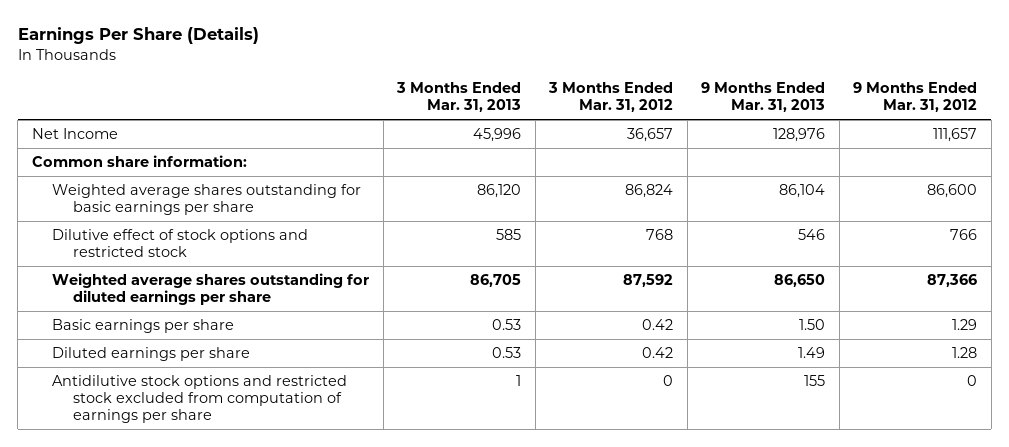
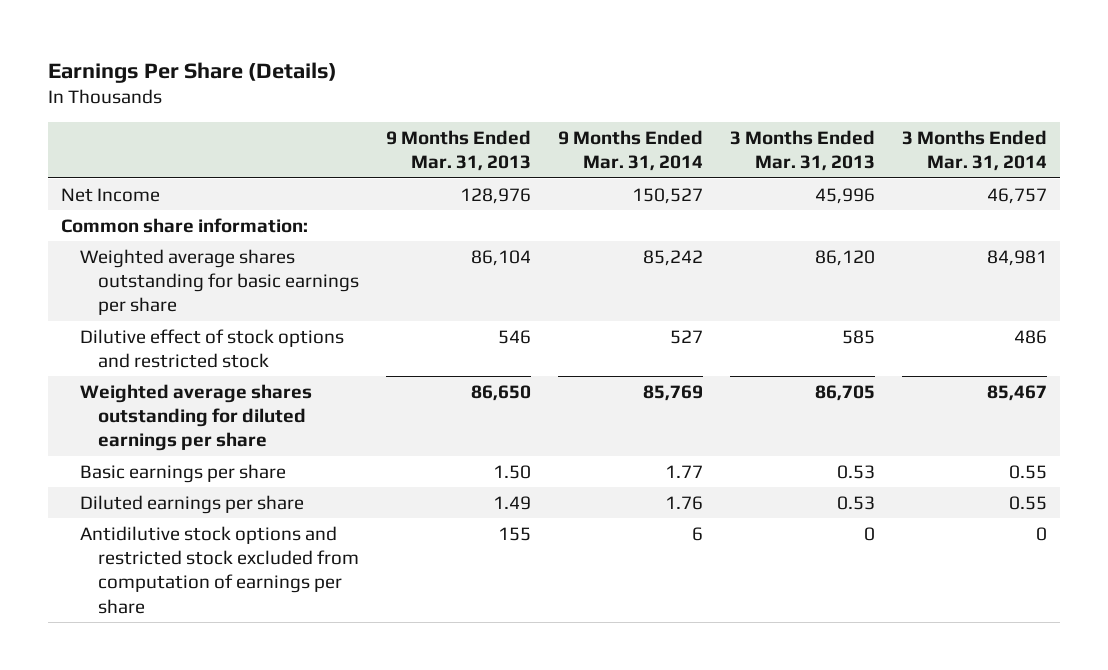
- | 3 Months Ended Mar. 31, 2013 | 3 Months Ended Mar. 31, 2012 | 9 Months Ended Mar. 31, 2013 | 9 Months Ended Mar. 31, 2012
+ | 9 Months Ended Mar. 31, 2013 | 9 Months Ended Mar. 31, 2014 | 3 Months Ended Mar. 31, 2013 | 3 Months Ended Mar. 31, 2014
- Antidilutive stock options and restricted stock excluded from computation of earnings per share | 1 | 0 | 155 | 0
+ Antidilutive stock options and restricted stock excluded from computation of earnings per share | 155 | 6 | 0 | 0

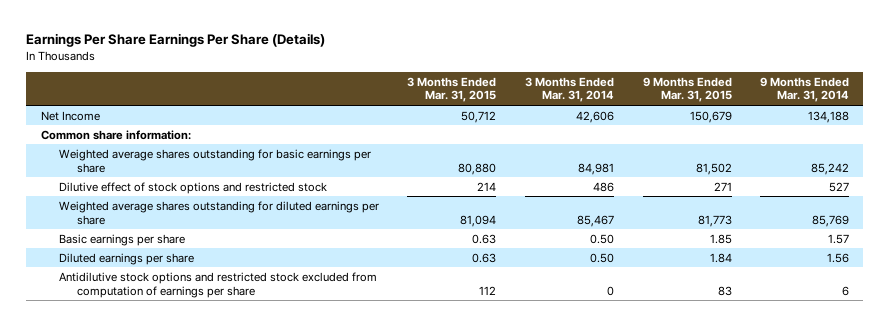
- Earnings Per Share (Details)
+ Earnings Per Share Earnings Per Share (Details)
- | 9 Months Ended Mar. 31, 2013 | 9 Months Ended Mar. 31, 2014 | 3 Months Ended Mar. 31, 2013 | 3 Months Ended Mar. 31, 2014
+ | 3 Months Ended Mar. 31, 2015 | 3 Months Ended Mar. 31, 2014 | 9 Months Ended Mar. 31, 2015 | 9 Months Ended Mar. 31, 2014
- Net Income | 128,976 | 150,527 | 45,996 | 46,757
+ Net Income | 50,712 | 42,606 | 150,679 | 134,188
- Basic earnings per share | 1.50 | 1.77 | 0.53 | 0.55
- Diluted earnings per share | 1.49 | 1.76 | 0.53 | 0.55
+ Basic earnings per share | 0.63 | 0.50 | 1.85 | 1.57
+ Diluted earnings per share | 0.63 | 0.50 | 1.84 | 1.56

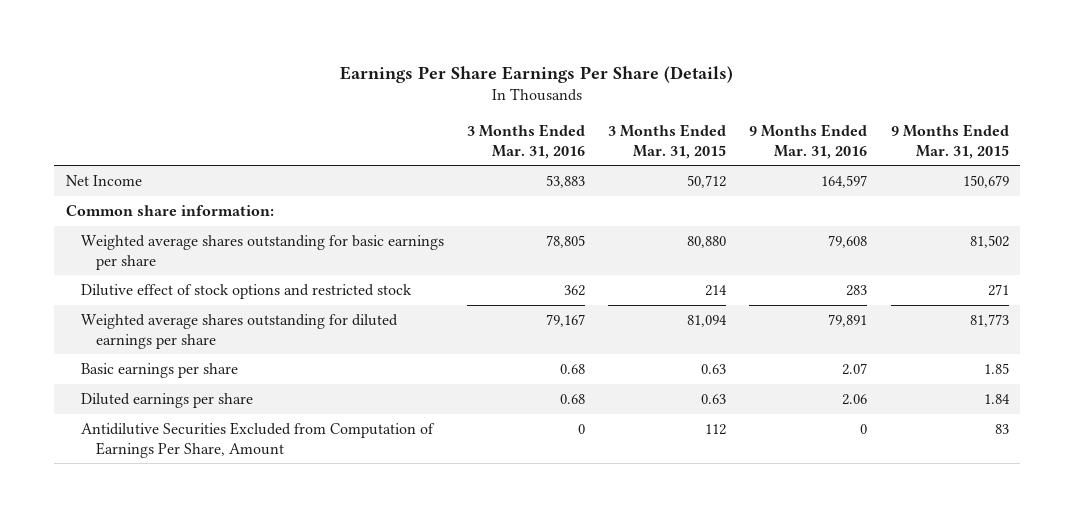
- | 3 Months Ended Mar. 31, 2015 | 3 Months Ended Mar. 31, 2014 | 9 Months Ended Mar. 31, 2015 | 9 Months Ended Mar. 31, 2014
+ | 3 Months Ended Mar. 31, 2016 | 3 Months Ended Mar. 31, 2015 | 9 Months Ended Mar. 31, 2016 | 9 Months Ended Mar. 31, 2015
- Antidilutive stock options and restricted stock excluded from computation of earnings per share | 112 | 0 | 83 | 6
+ Antidilutive Securities Excluded from Computation of Earnings Per Share, Amount | 0 | 112 | 0 | 83

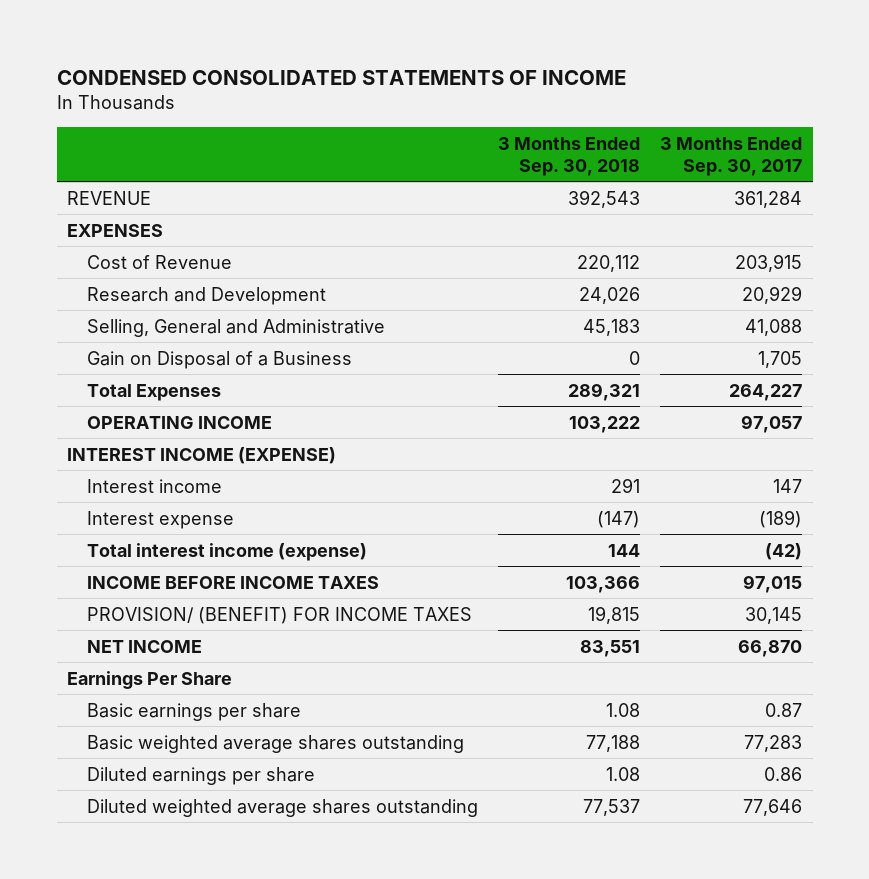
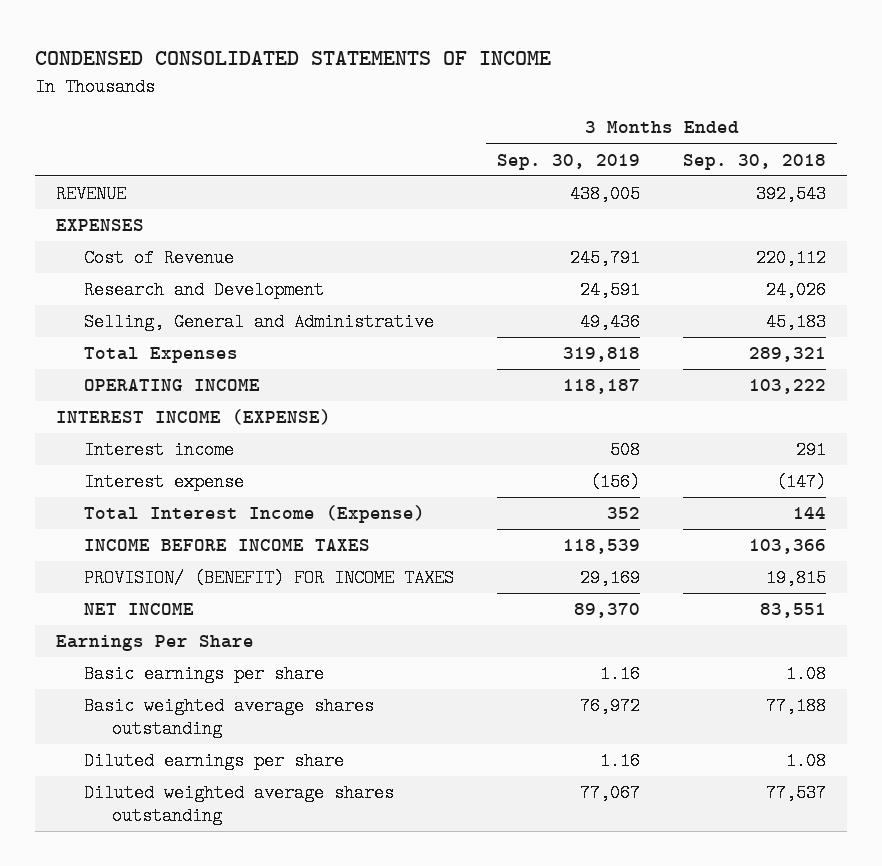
- | 3 Months Ended Sep. 30, 2018 | 3 Months Ended Sep. 30, 2017
+ | 3 Months Ended Sep. 30, 2019 | 3 Months Ended Sep. 30, 2018
- Gain on Disposal of a Business | 0 | 1,705
- Total interest income (expense) | 144 | (42)
+ Total Interest Income (Expense) | 352 | 144

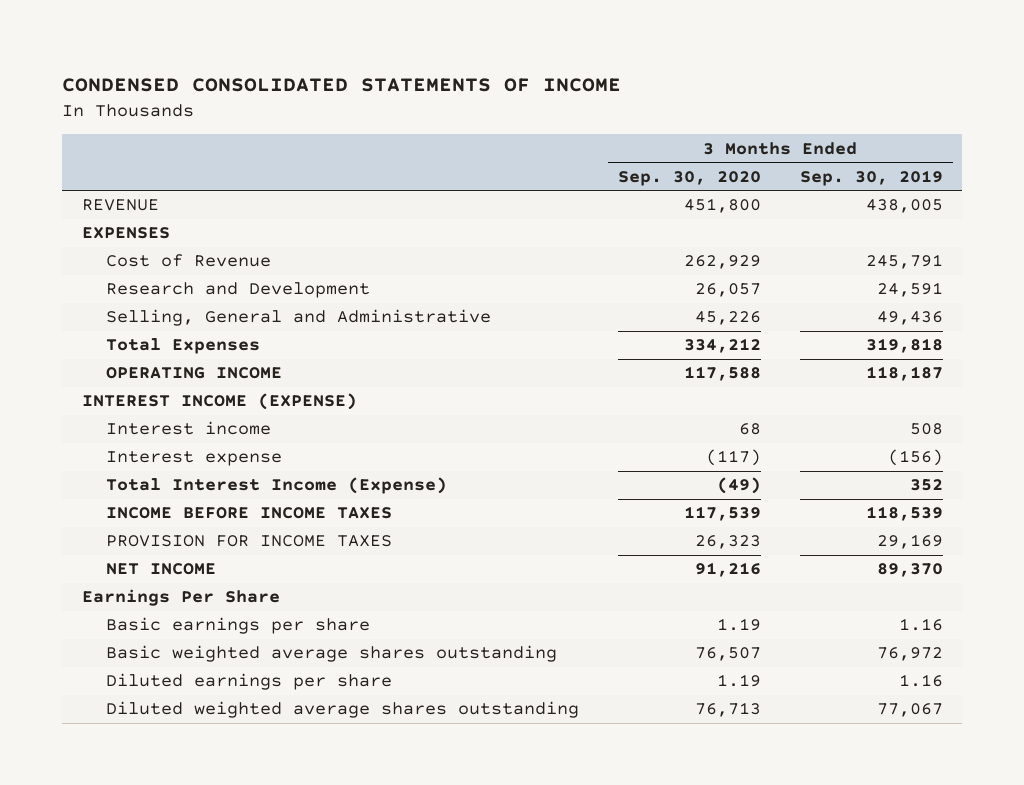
- | 3 Months Ended Sep. 30, 2019 | 3 Months Ended Sep. 30, 2018
+ | 3 Months Ended Sep. 30, 2020 | 3 Months Ended Sep. 30, 2019
- PROVISION/ (BENEFIT) FOR INCOME TAXES | 29,169 | 19,815
+ PROVISION FOR INCOME TAXES | 26,323 | 29,169

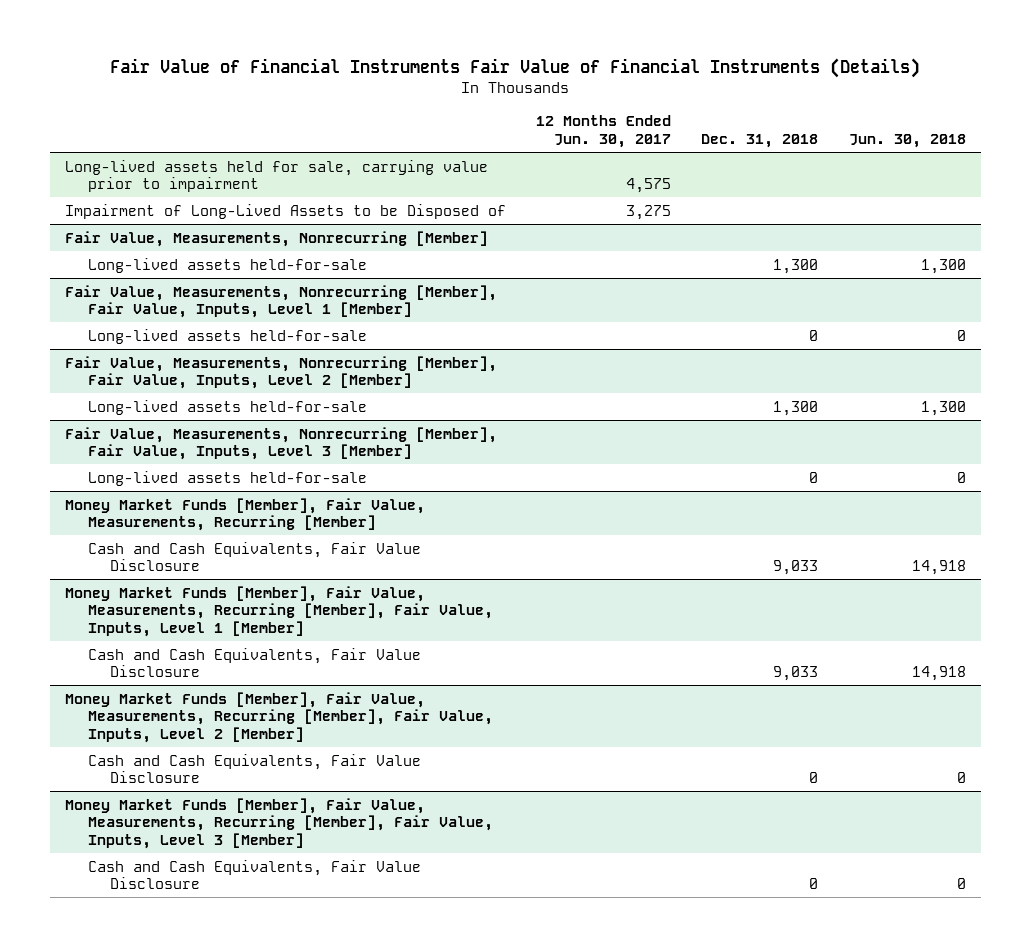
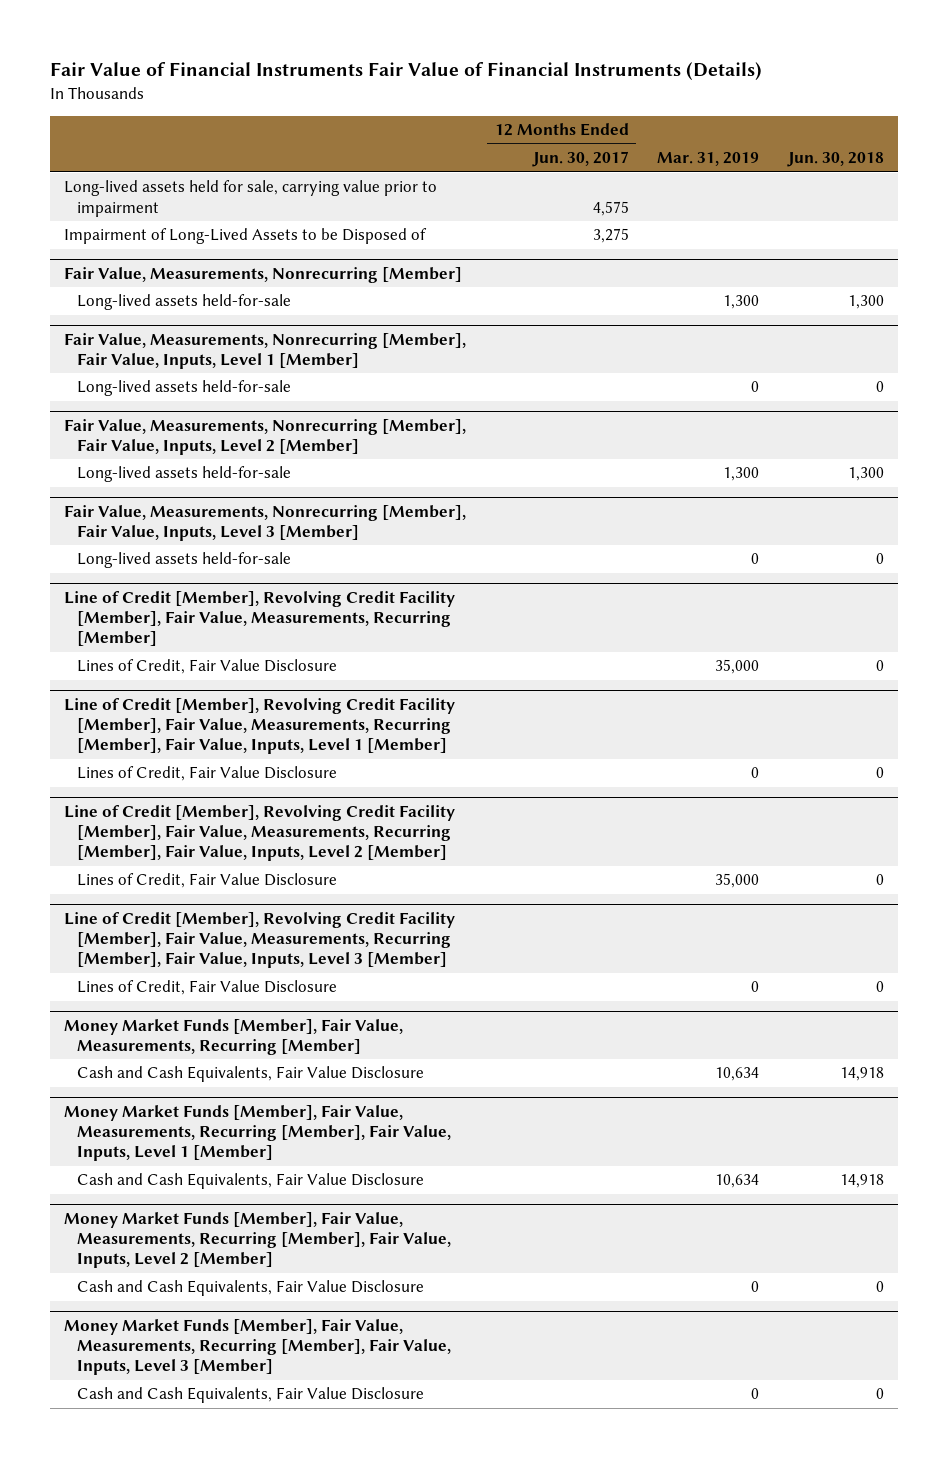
- | 12 Months Ended Jun. 30, 2017 | Dec. 31, 2018 | Jun. 30, 2018
+ | 12 Months Ended Jun. 30, 2017 | Mar. 31, 2019 | Jun. 30, 2018
+ Line of Credit [Member], Revolving Credit Facility [Member], Fair Value, Measurements, Recurring [Member]
+ Lines of Credit, Fair Value Disclosure | | 35,000 | 0
+ Line of Credit [Member], Revolving Credit Facility [Member], Fair Value, Measurements, Recurring [Member], Fair Value, Inputs, Level 1 [Member]
+ Lines of Credit, Fair Value Disclosure | | 0 | 0
+ Line of Credit [Member], Revolving Credit Facility [Member], Fair Value, Measurements, Recurring [Member], Fair Value, Inputs, Level 2 [Member]
+ Lines of Credit, Fair Value Disclosure | | 35,000 | 0
+ Line of Credit [Member], Revolving Credit Facility [Member], Fair Value, Measurements, Recurring [Member], Fair Value, Inputs, Level 3 [Member]
+ Lines of Credit, Fair Value Disclosure | | 0 | 0

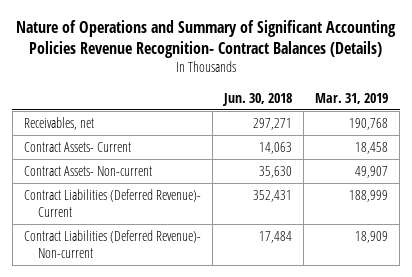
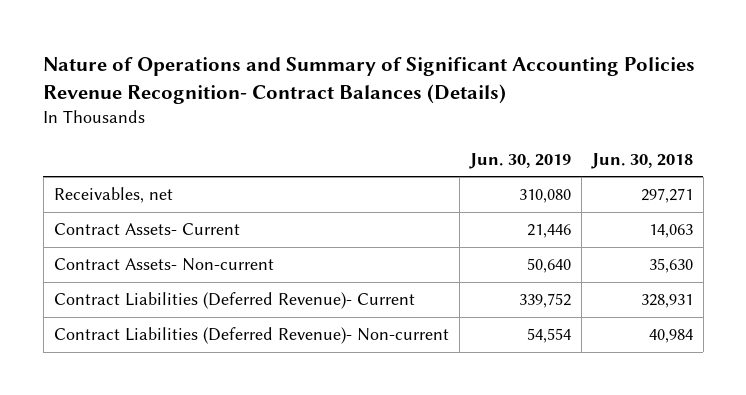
- | Jun. 30, 2018 | Mar. 31, 2019
+ | Jun. 30, 2019 | Jun. 30, 2018
- Contract Liabilities (Deferred Revenue)- Current | 352,431 | 188,999
- Contract Liabilities (Deferred Revenue)- Non-current | 17,484 | 18,909
+ Contract Liabilities (Deferred Revenue)- Current | 339,752 | 328,931
+ Contract Liabilities (Deferred Revenue)- Non-current | 54,554 | 40,984

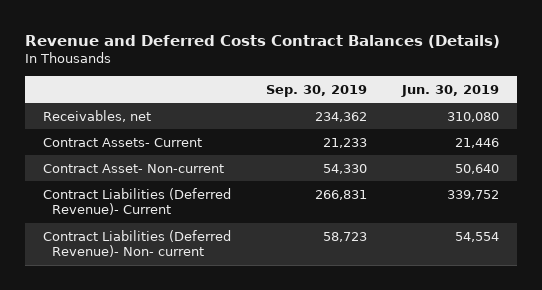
- Nature of Operations and Summary of Significant Accounting Policies Revenue Recognition- Contract Balances (Details)
+ Revenue and Deferred Costs Contract Balances (Details)
- | Jun. 30, 2019 | Jun. 30, 2018
+ | Sep. 30, 2019 | Jun. 30, 2019
- Contract Assets- Non-current | 50,640 | 35,630
+ Contract Asset- Non-current | 54,330 | 50,640
- Contract Liabilities (Deferred Revenue)- Non-current | 54,554 | 40,984
+ Contract Liabilities (Deferred Revenue)- Non- current | 58,723 | 54,554

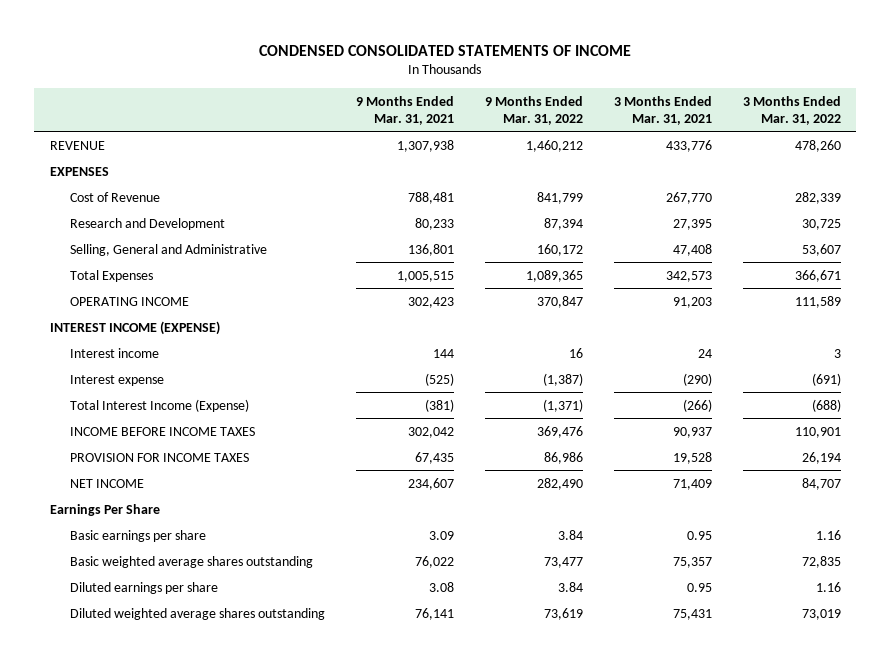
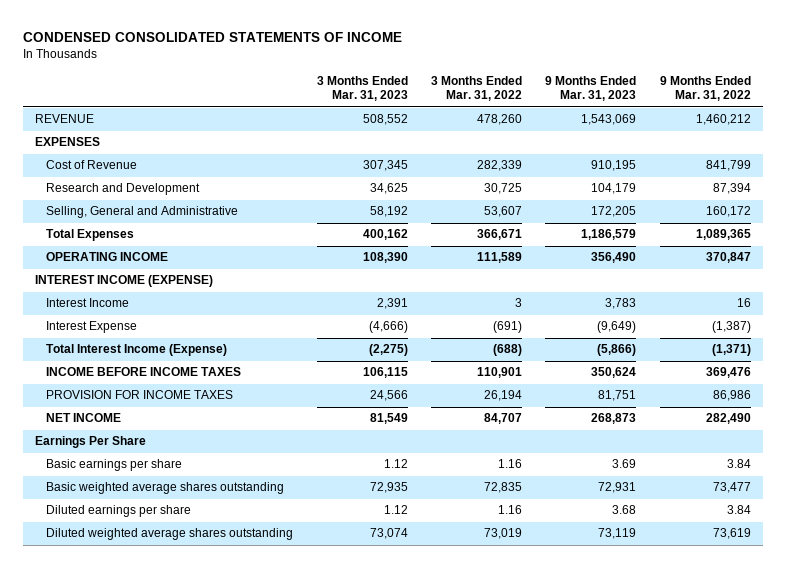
- | 9 Months Ended Mar. 31, 2021 | 9 Months Ended Mar. 31, 2022 | 3 Months Ended Mar. 31, 2021 | 3 Months Ended Mar. 31, 2022
+ | 3 Months Ended Mar. 31, 2023 | 3 Months Ended Mar. 31, 2022 | 9 Months Ended Mar. 31, 2023 | 9 Months Ended Mar. 31, 2022
- Interest income | 144 | 16 | 24 | 3
- Interest expense | (525) | (1,387) | (290) | (691)
+ Interest Income | 2,391 | 3 | 3,783 | 16
+ Interest Expense | (4,666) | (691) | (9,649) | (1,387)

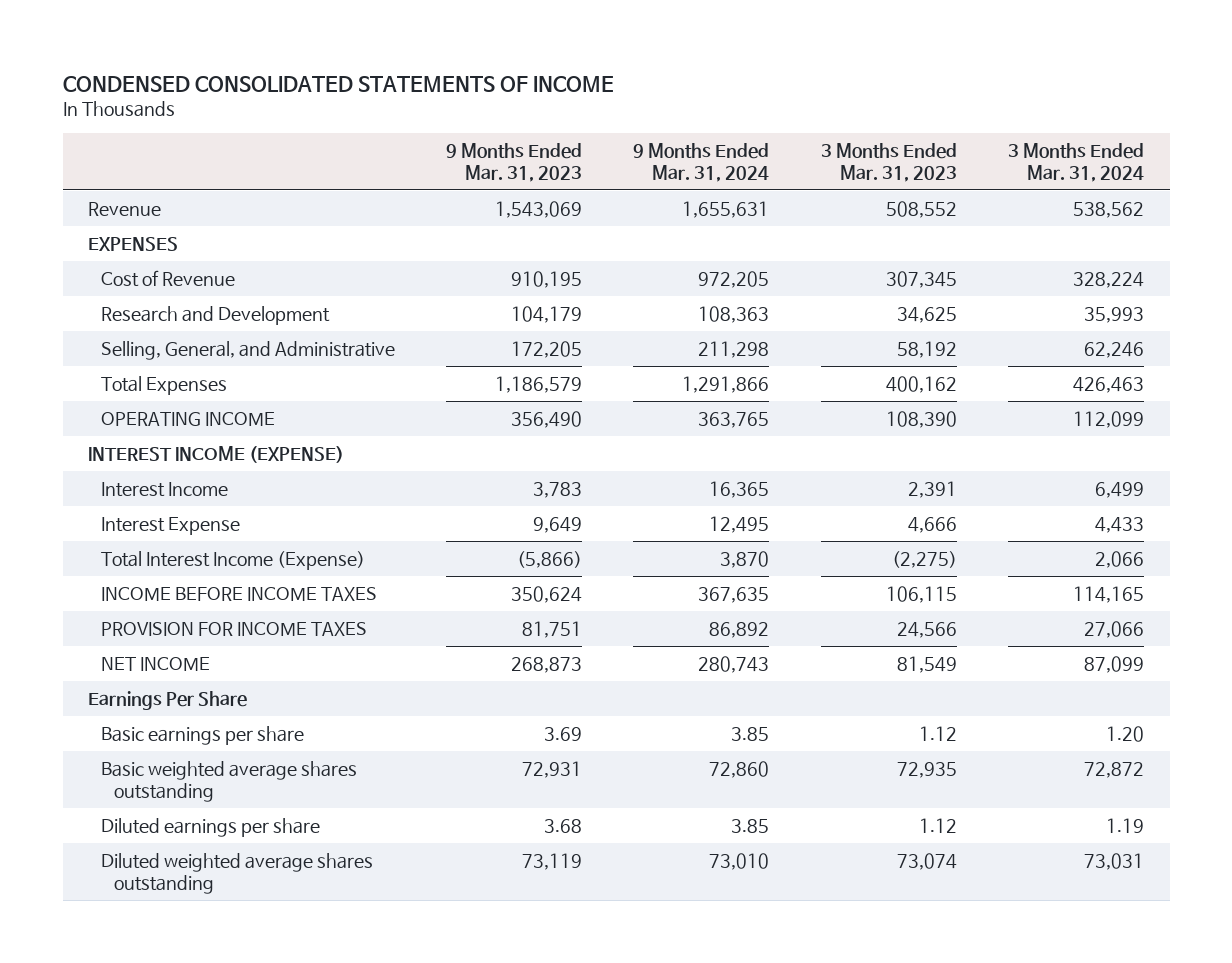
- | 3 Months Ended Mar. 31, 2023 | 3 Months Ended Mar. 31, 2022 | 9 Months Ended Mar. 31, 2023 | 9 Months Ended Mar. 31, 2022
+ | 9 Months Ended Mar. 31, 2023 | 9 Months Ended Mar. 31, 2024 | 3 Months Ended Mar. 31, 2023 | 3 Months Ended Mar. 31, 2024
- REVENUE | 508,552 | 478,260 | 1,543,069 | 1,460,212
+ Revenue | 1,543,069 | 1,655,631 | 508,552 | 538,562
- Selling, General and Administrative | 58,192 | 53,607 | 172,205 | 160,172
+ Selling, General, and Administrative | 172,205 | 211,298 | 58,192 | 62,246
- Interest Expense | (4,666) | (691) | (9,649) | (1,387)
+ Interest Expense | 9,649 | 12,495 | 4,666 | 4,433

